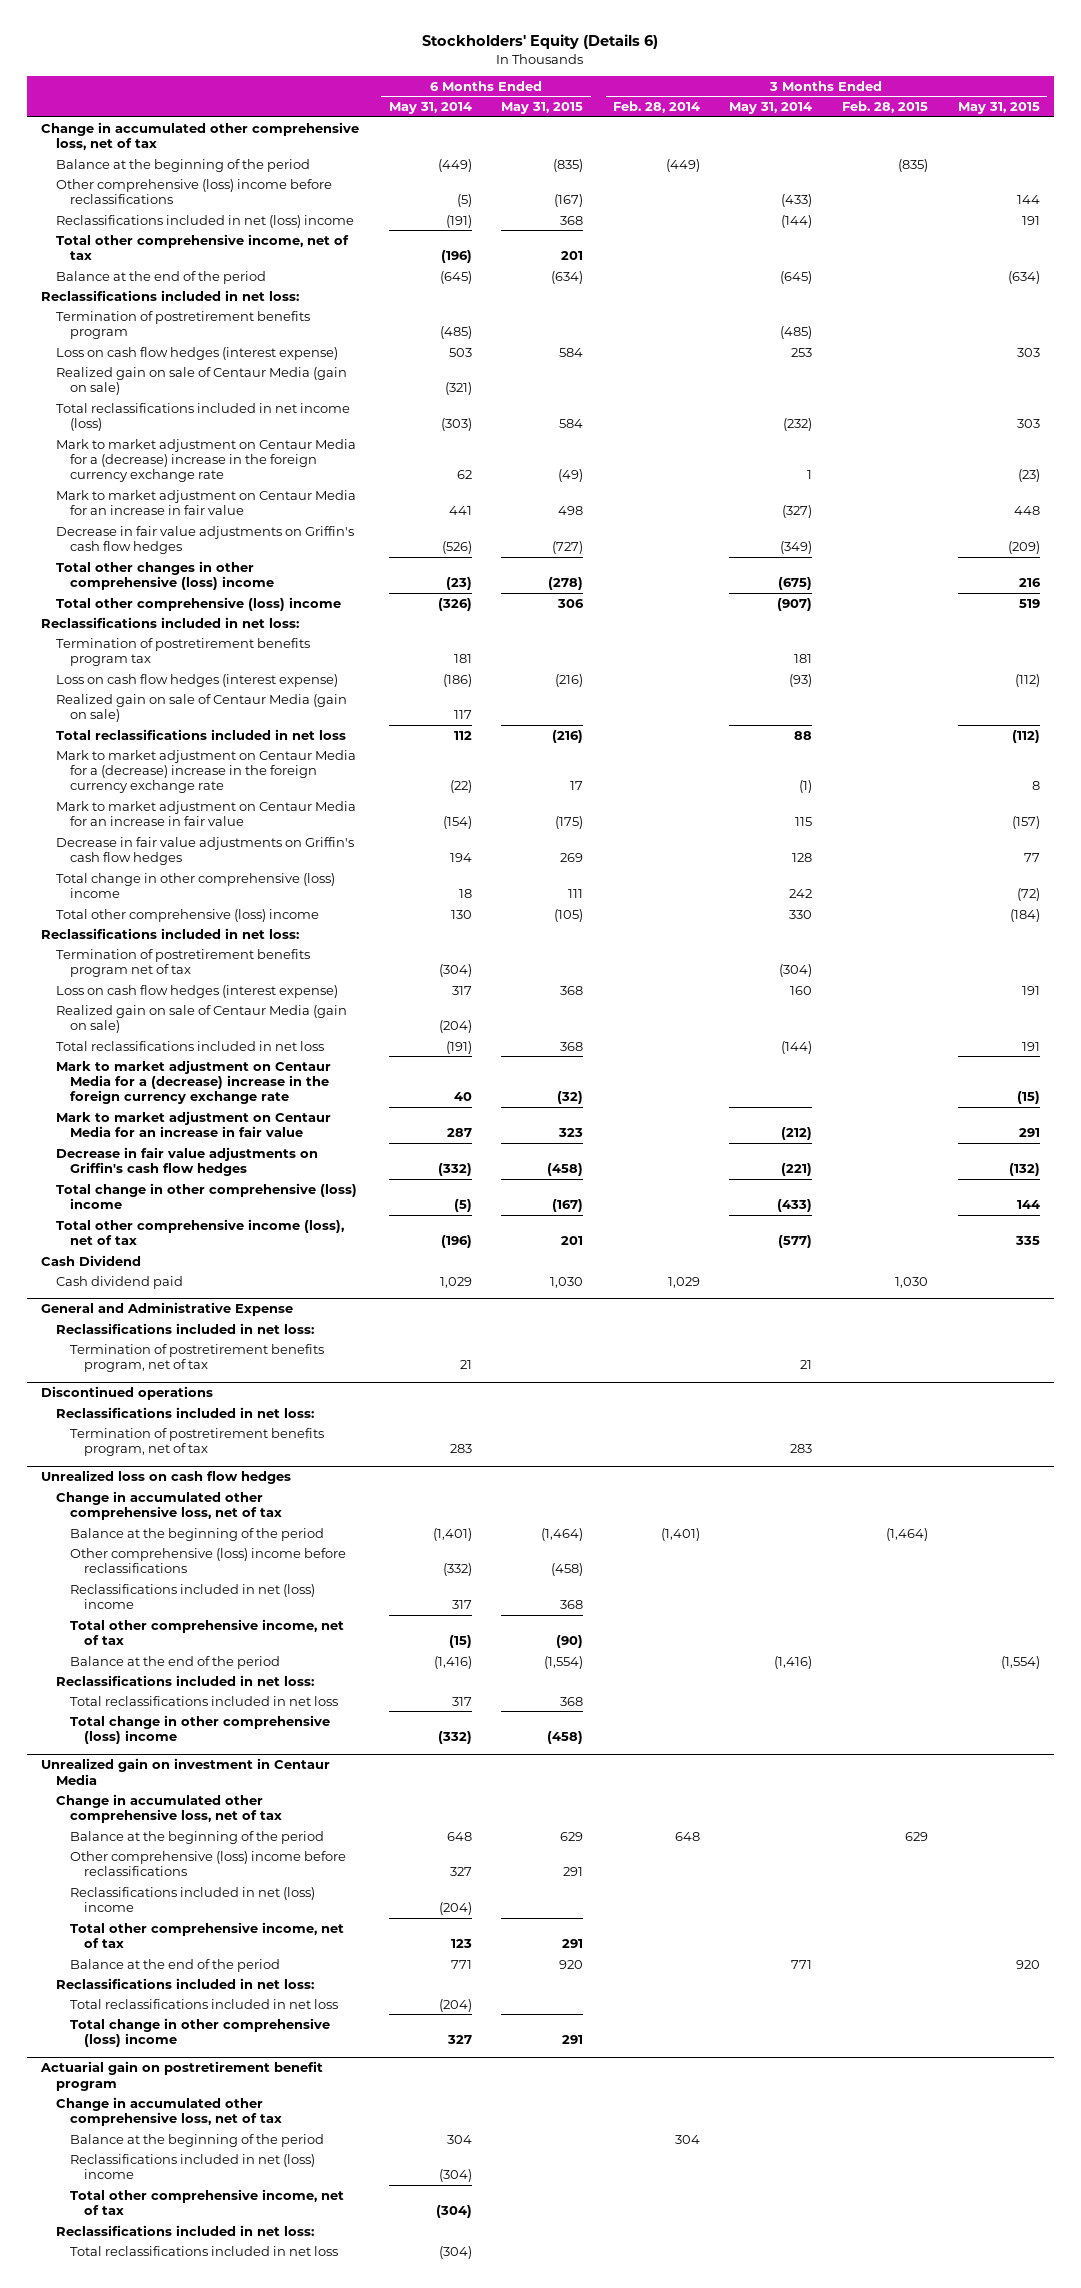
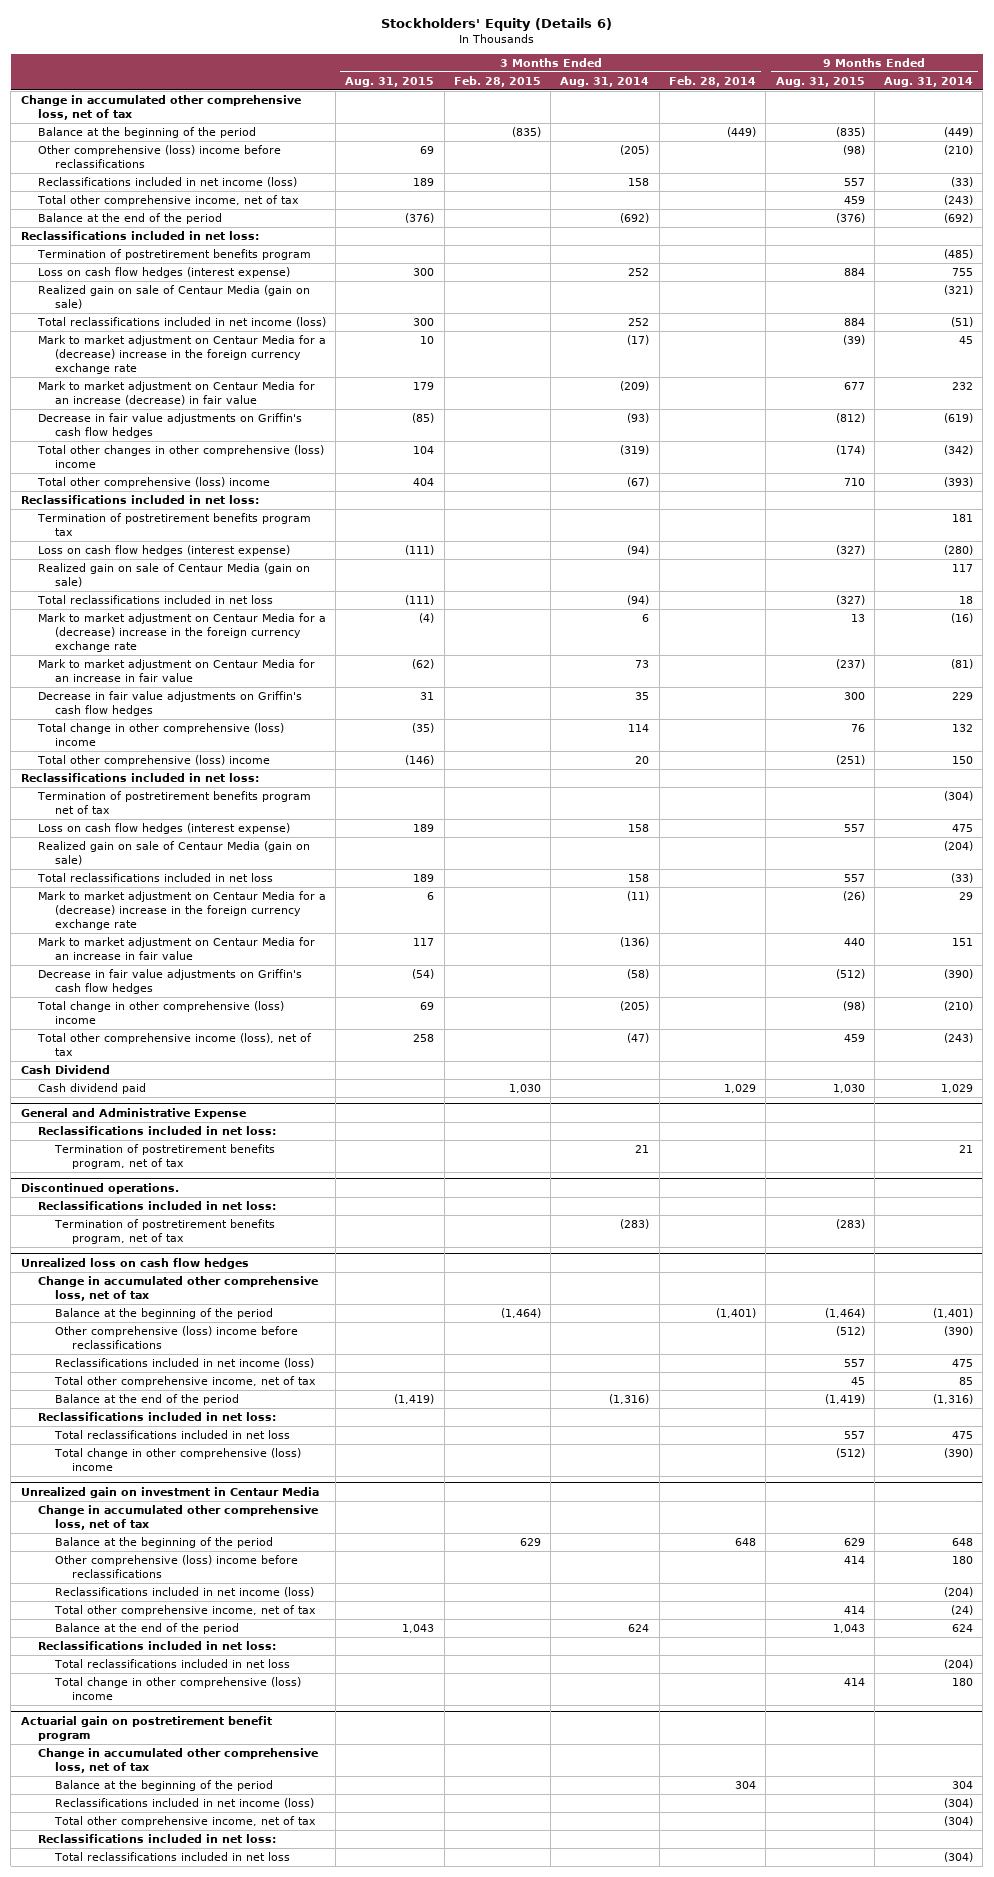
- | 6 Months Ended May 31, 2014 | 6 Months Ended May 31, 2015 | 3 Months Ended Feb. 28, 2014 | 3 Months Ended May 31, 2014 | 3 Months Ended Feb. 28, 2015 | 3 Months Ended May 31, 2015
+ | 3 Months Ended Aug. 31, 2015 | 3 Months Ended Feb. 28, 2015 | 3 Months Ended Aug. 31, 2014 | 3 Months Ended Feb. 28, 2014 | 9 Months Ended Aug. 31, 2015 | 9 Months Ended Aug. 31, 2014
- Reclassifications included in net (loss) income | (191) | 368 | | (144) | | 191
+ Reclassifications included in net income (loss) | 189 | | 158 | | 557 | (33)
- Mark to market adjustment on Centaur Media for an increase in fair value | 441 | 498 | | (327) | | 448
+ Mark to market adjustment on Centaur Media for an increase (decrease) in fair value | 179 | | (209) | | 677 | 232
- Discontinued operations
+ Discontinued operations.
@ Unrealized loss on cash flow hedges
- Reclassifications included in net (loss) income | 317 | 368 | | | |
+ Reclassifications included in net income (loss) | | | | | 557 | 475
@ Unrealized gain on investment in Centaur Media
- Reclassifications included in net (loss) income | (204) | | | | |
+ Reclassifications included in net income (loss) | | | | | | (204)
@ Actuarial gain on postretirement benefit program
- Reclassifications included in net (loss) income | (304) | | | | |
+ Reclassifications included in net income (loss) | | | | | | (304)

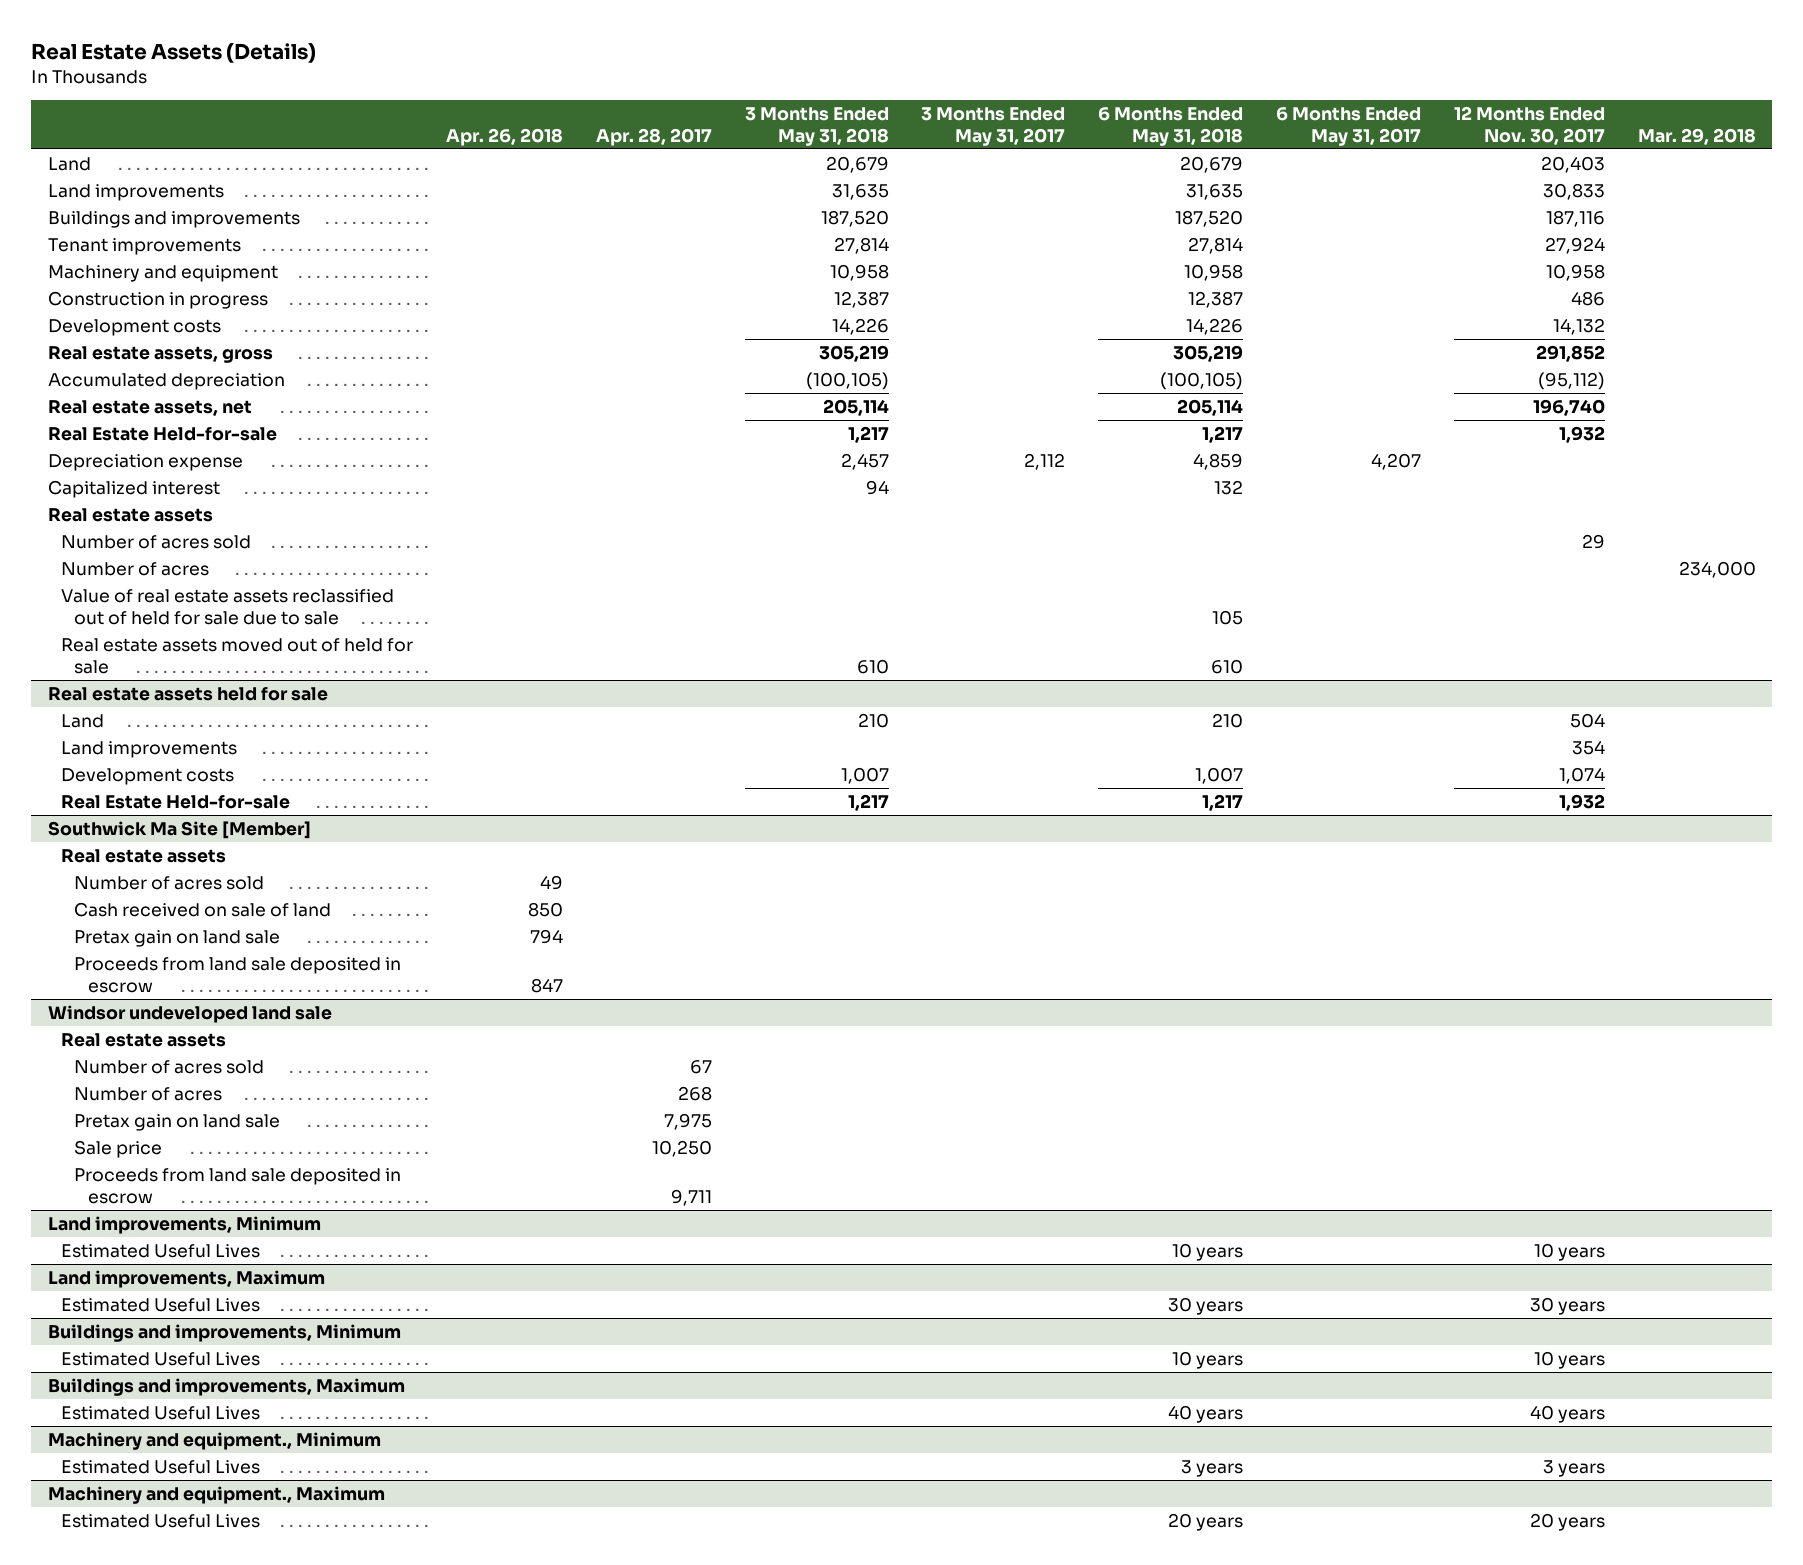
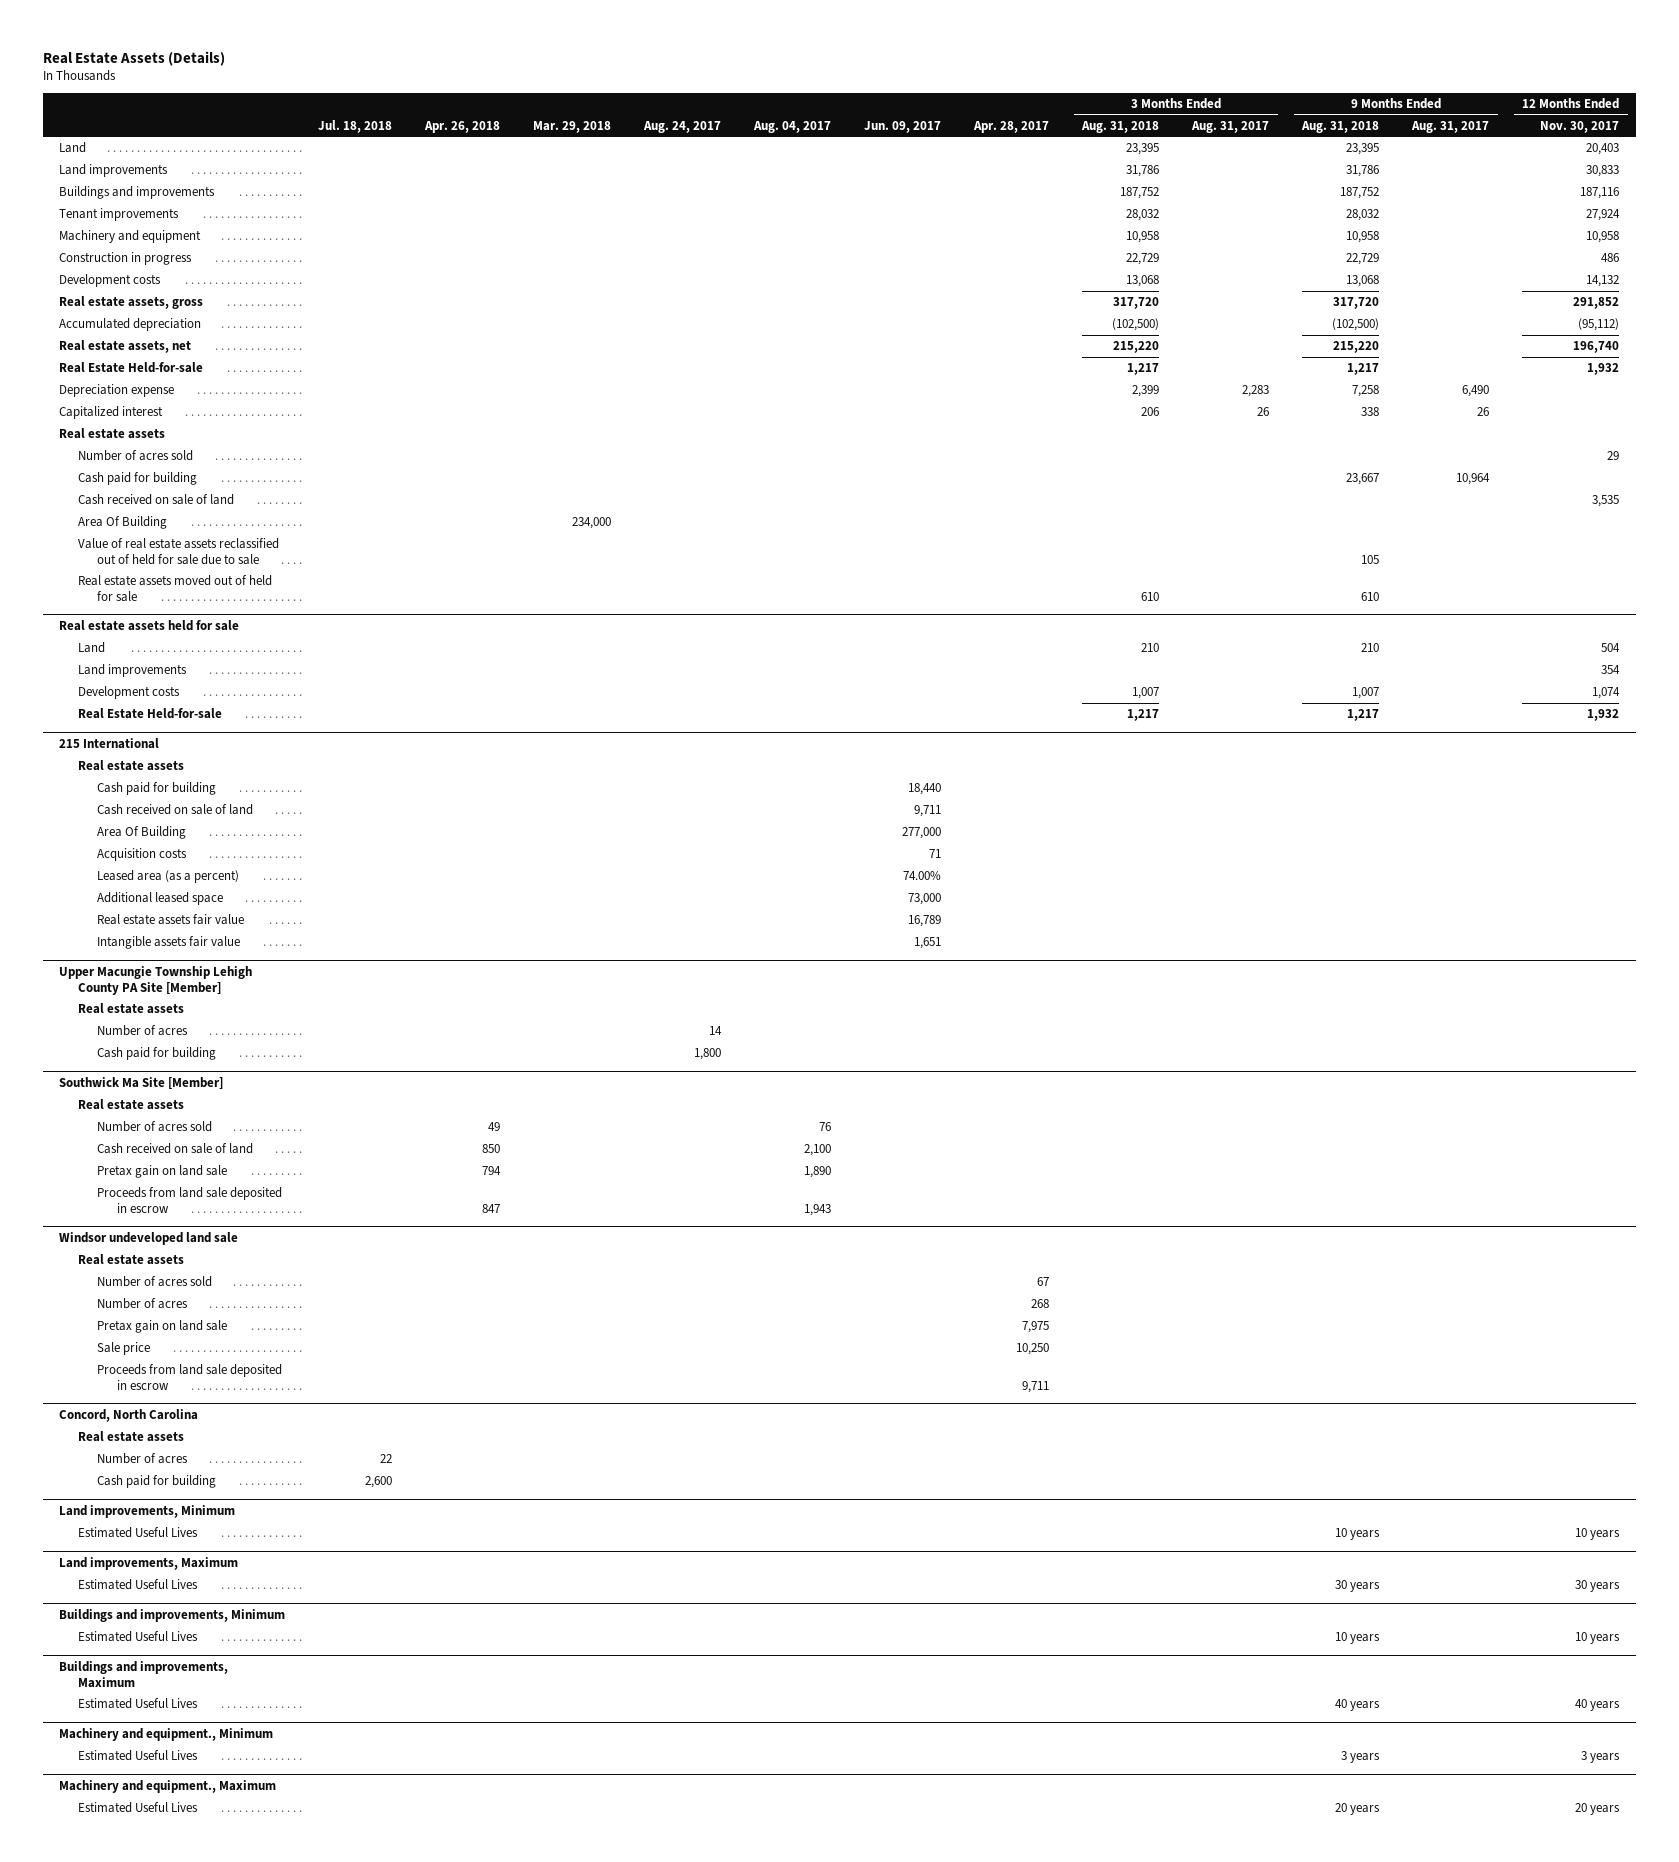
- | Apr. 26, 2018 | Apr. 28, 2017 | 3 Months Ended May 31, 2018 | 3 Months Ended May 31, 2017 | 6 Months Ended May 31, 2018 | 6 Months Ended May 31, 2017 | 12 Months Ended Nov. 30, 2017 | Mar. 29, 2018
+ | Jul. 18, 2018 | Apr. 26, 2018 | Mar. 29, 2018 | Aug. 24, 2017 | Aug. 04, 2017 | Jun. 09, 2017 | Apr. 28, 2017 | 3 Months Ended Aug. 31, 2018 | 3 Months Ended Aug. 31, 2017 | 9 Months Ended Aug. 31, 2018 | 9 Months Ended Aug. 31, 2017 | 12 Months Ended Nov. 30, 2017
- Number of acres | | | | | | | | 234,000
+ Cash paid for building | | | | | | | | | | 23,667 | 10,964 |
+ Cash received on sale of land | | | | | | | | | | | | 3,535
+ Area Of Building | | | 234,000 | | | | | | | | |
+ 215 International
+ Real estate assets
+ Cash paid for building | | | | | | 18,440 | | | | | |
+ Cash received on sale of land | | | | | | 9,711 | | | | | |
+ Area Of Building | | | | | | 277,000 | | | | | |
+ Acquisition costs | | | | | | 71 | | | | | |
+ Leased area (as a percent) | | | | | | 74.00% | | | | | |
+ Additional leased space | | | | | | 73,000 | | | | | |
+ Real estate assets fair value | | | | | | 16,789 | | | | | |
+ Intangible assets fair value | | | | | | 1,651 | | | | | |
+ Upper Macungie Township Lehigh County PA Site [Member]
+ Real estate assets
+ Number of acres | | | | 14 | | | | | | | |
+ Cash paid for building | | | | 1,800 | | | | | | | |
+ Concord, North Carolina
+ Real estate assets
+ Number of acres | 22 | | | | | | | | | | |
+ Cash paid for building | 2,600 | | | | | | | | | | |

